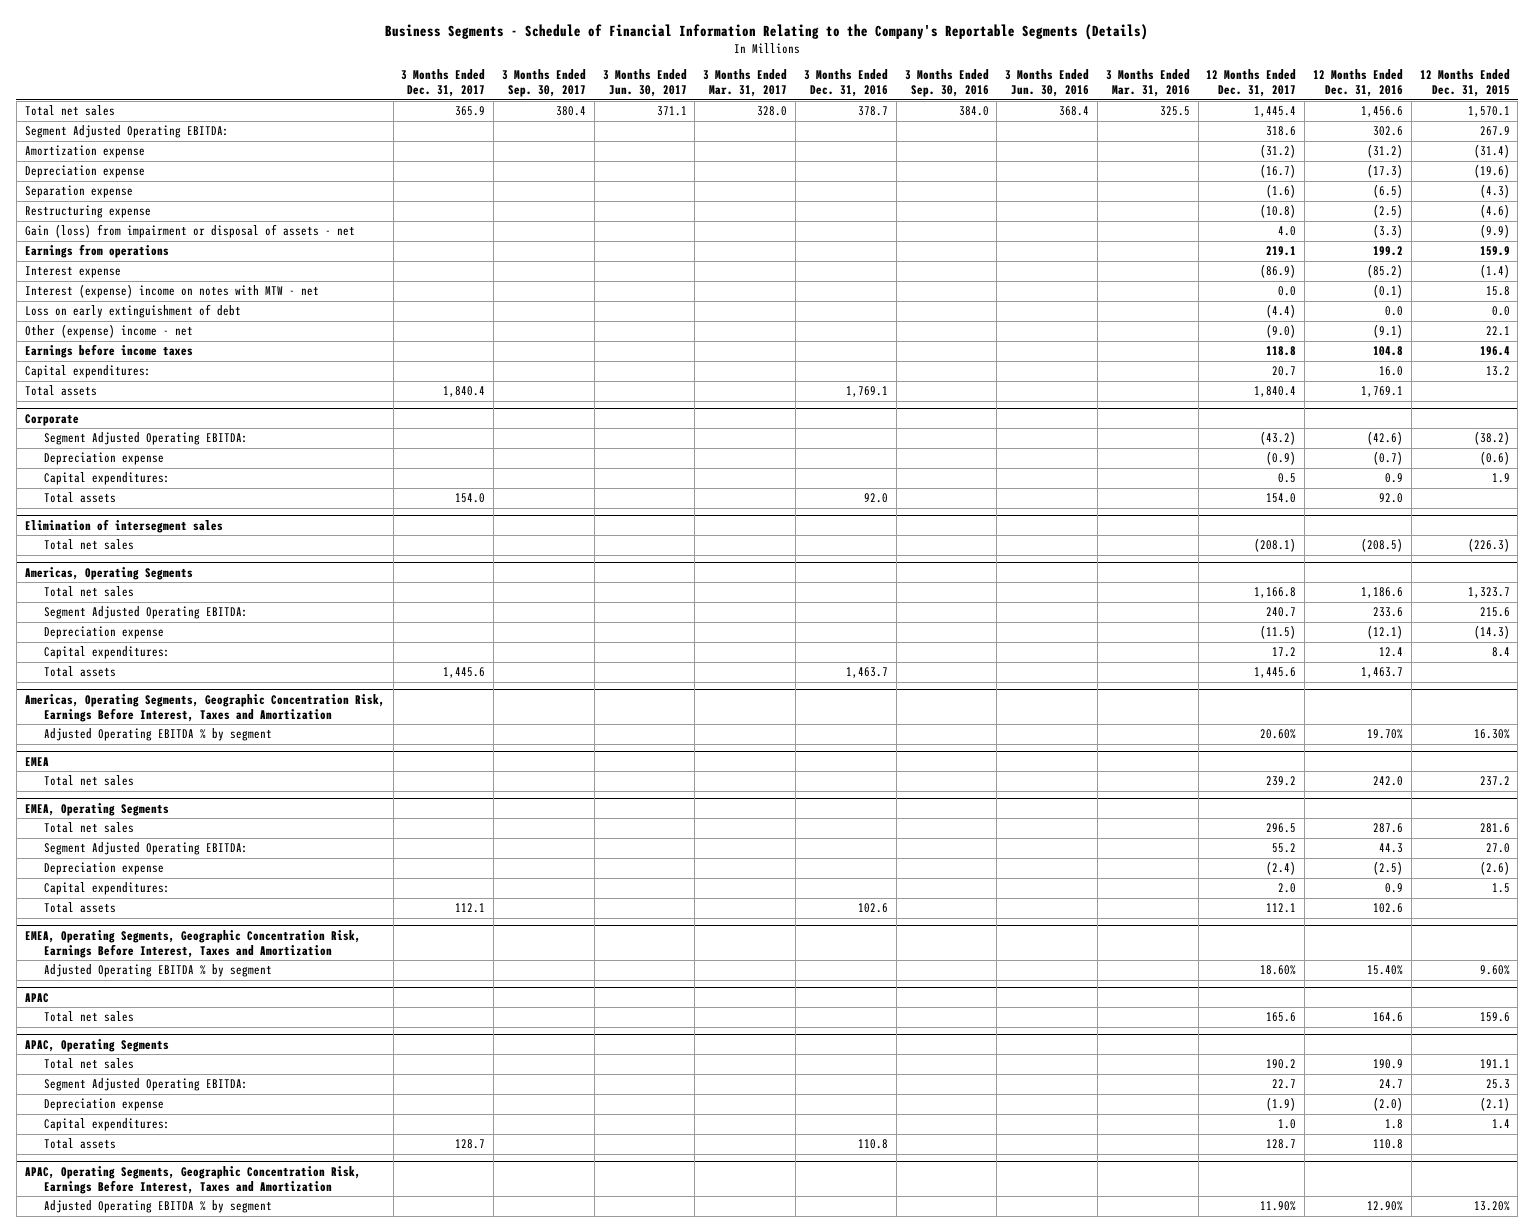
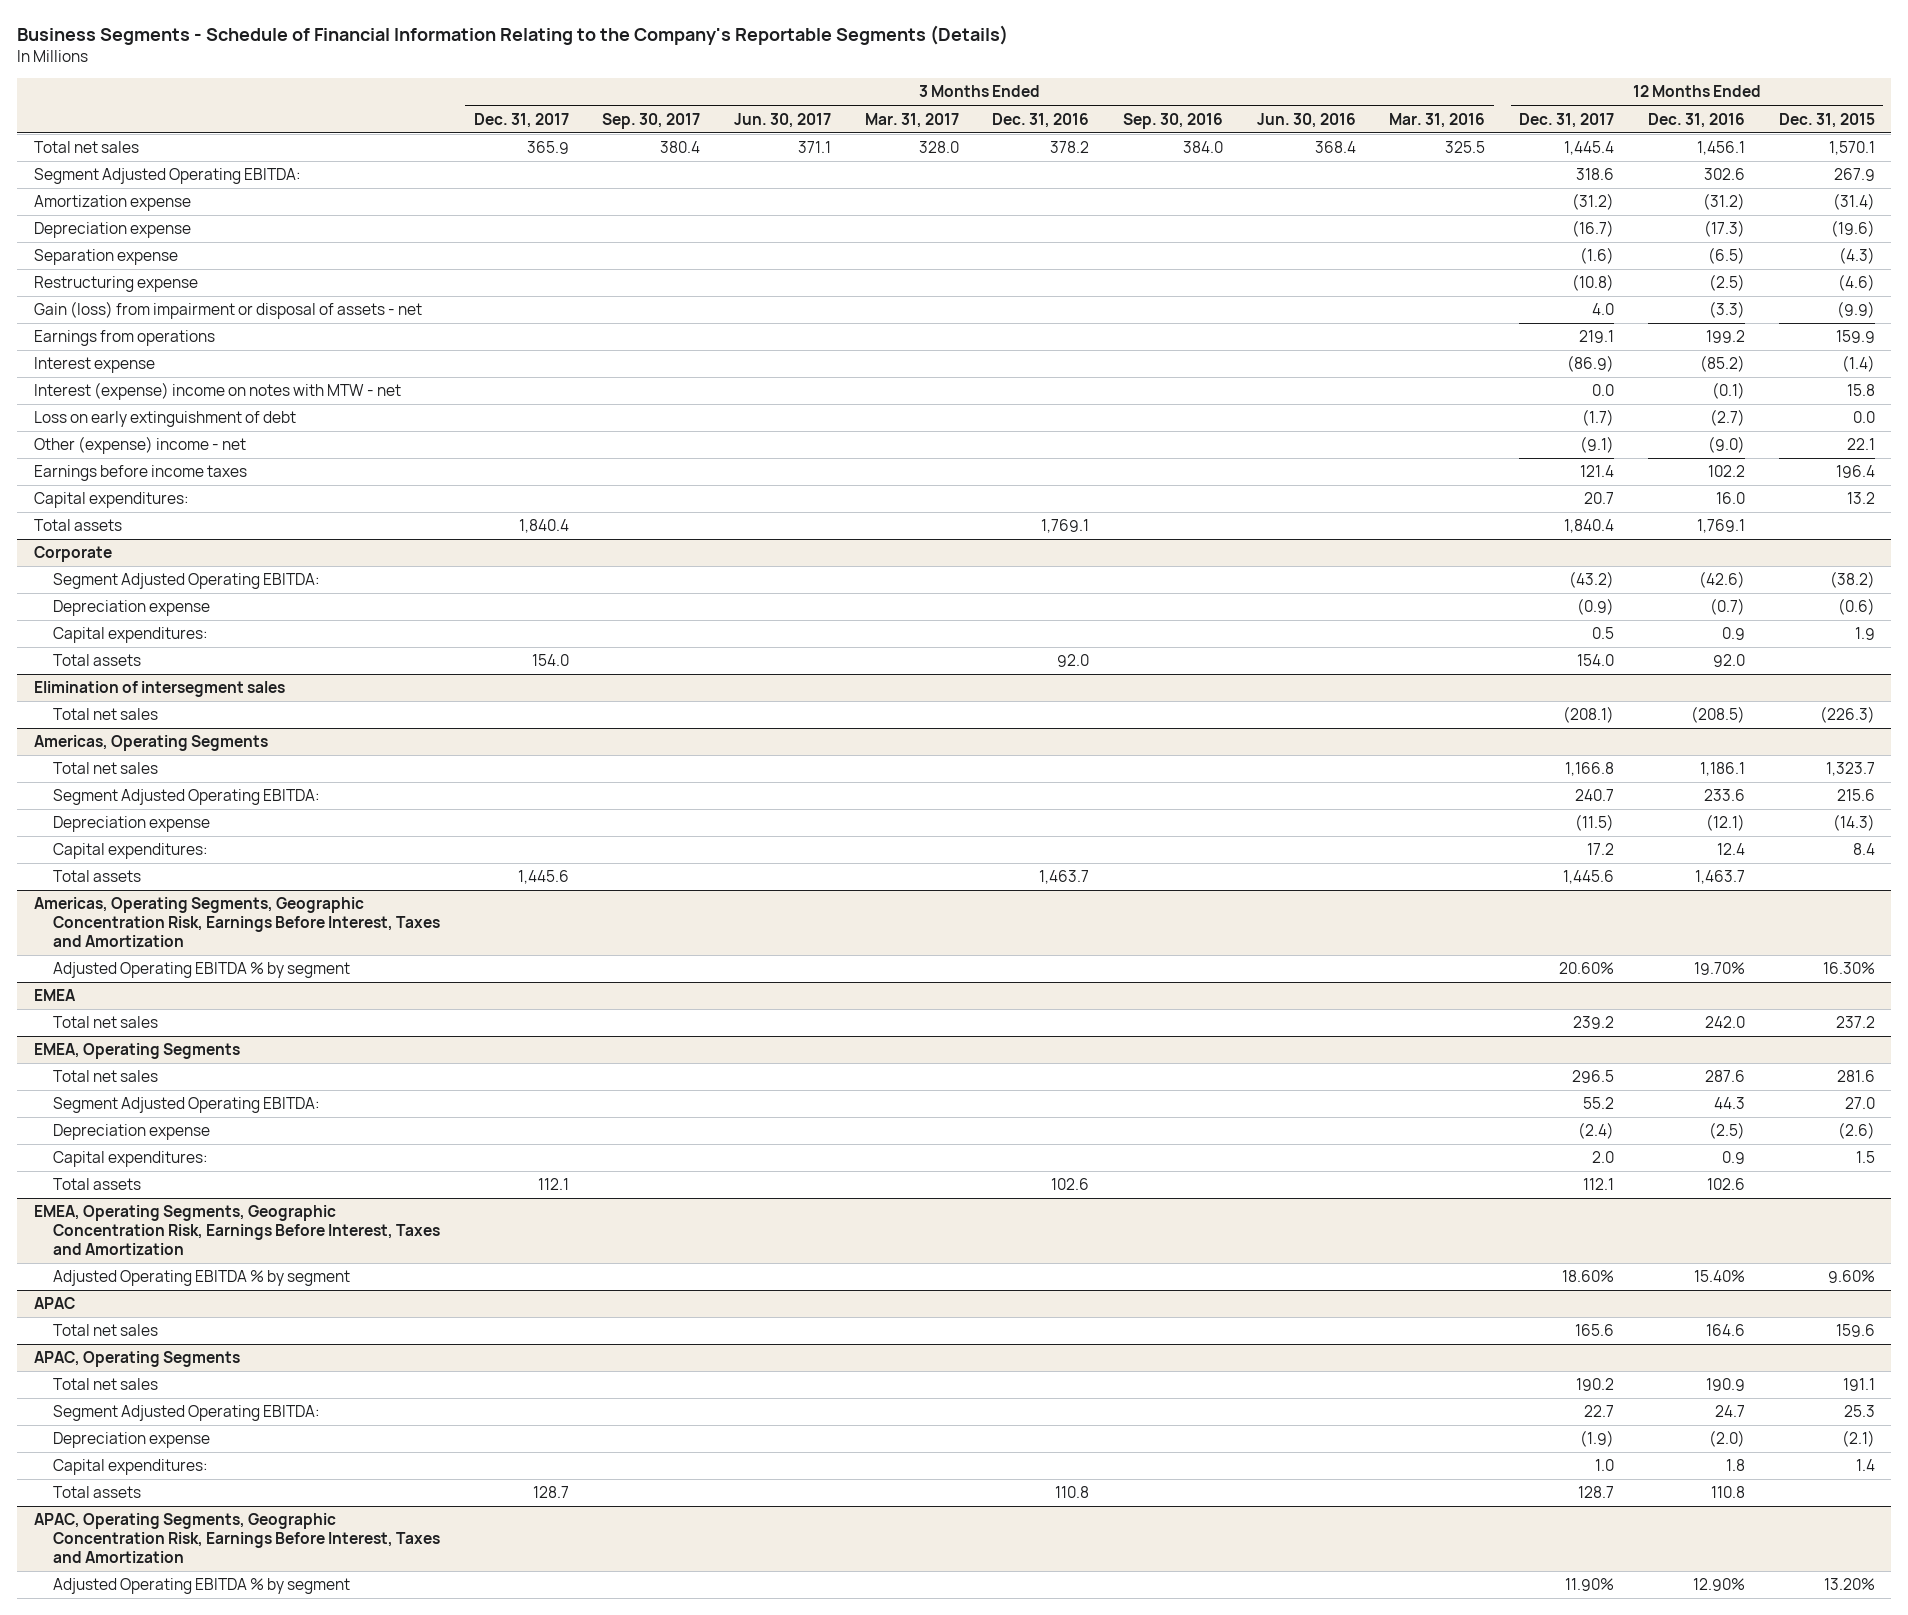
- Total net sales | 365.9 | 380.4 | 371.1 | 328.0 | 378.7 | 384.0 | 368.4 | 325.5 | 1,445.4 | 1,456.6 | 1,570.1
+ Total net sales | 365.9 | 380.4 | 371.1 | 328.0 | 378.2 | 384.0 | 368.4 | 325.5 | 1,445.4 | 1,456.1 | 1,570.1
- Loss on early extinguishment of debt | | | | | | | | | (4.4) | 0.0 | 0.0
- Other (expense) income - net | | | | | | | | | (9.0) | (9.1) | 22.1
- Earnings before income taxes | | | | | | | | | 118.8 | 104.8 | 196.4
+ Loss on early extinguishment of debt | | | | | | | | | (1.7) | (2.7) | 0.0
+ Other (expense) income - net | | | | | | | | | (9.1) | (9.0) | 22.1
+ Earnings before income taxes | | | | | | | | | 121.4 | 102.2 | 196.4
@ Americas, Operating Segments
- Total net sales | | | | | | | | | 1,166.8 | 1,186.6 | 1,323.7
+ Total net sales | | | | | | | | | 1,166.8 | 1,186.1 | 1,323.7

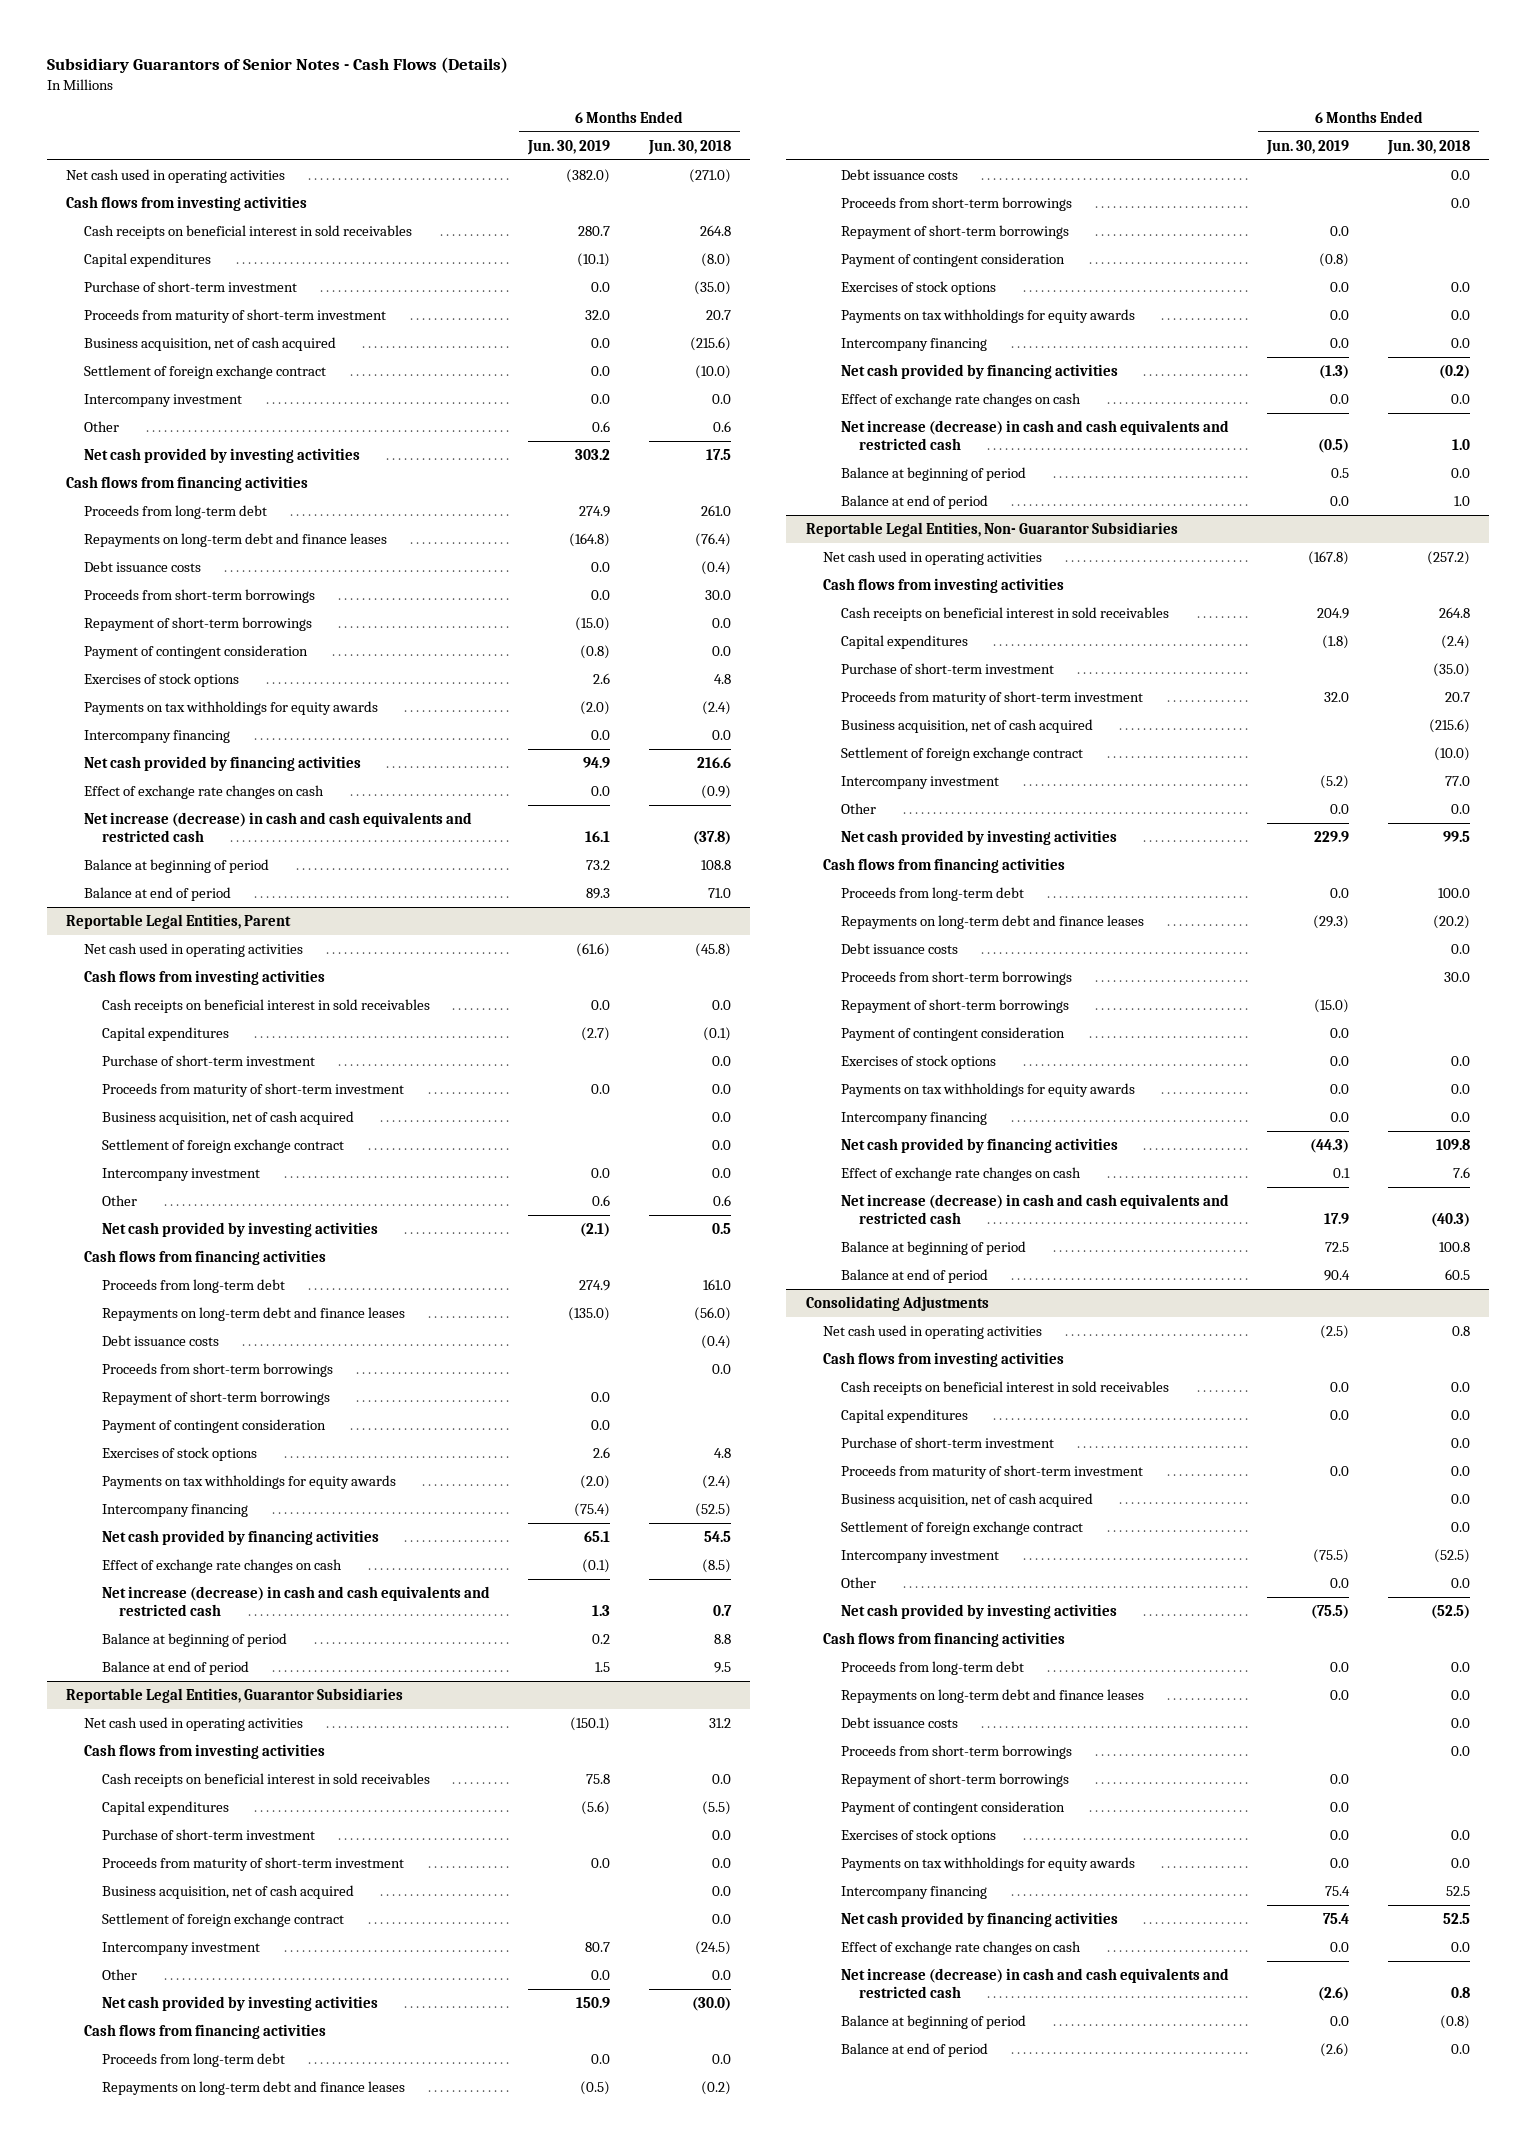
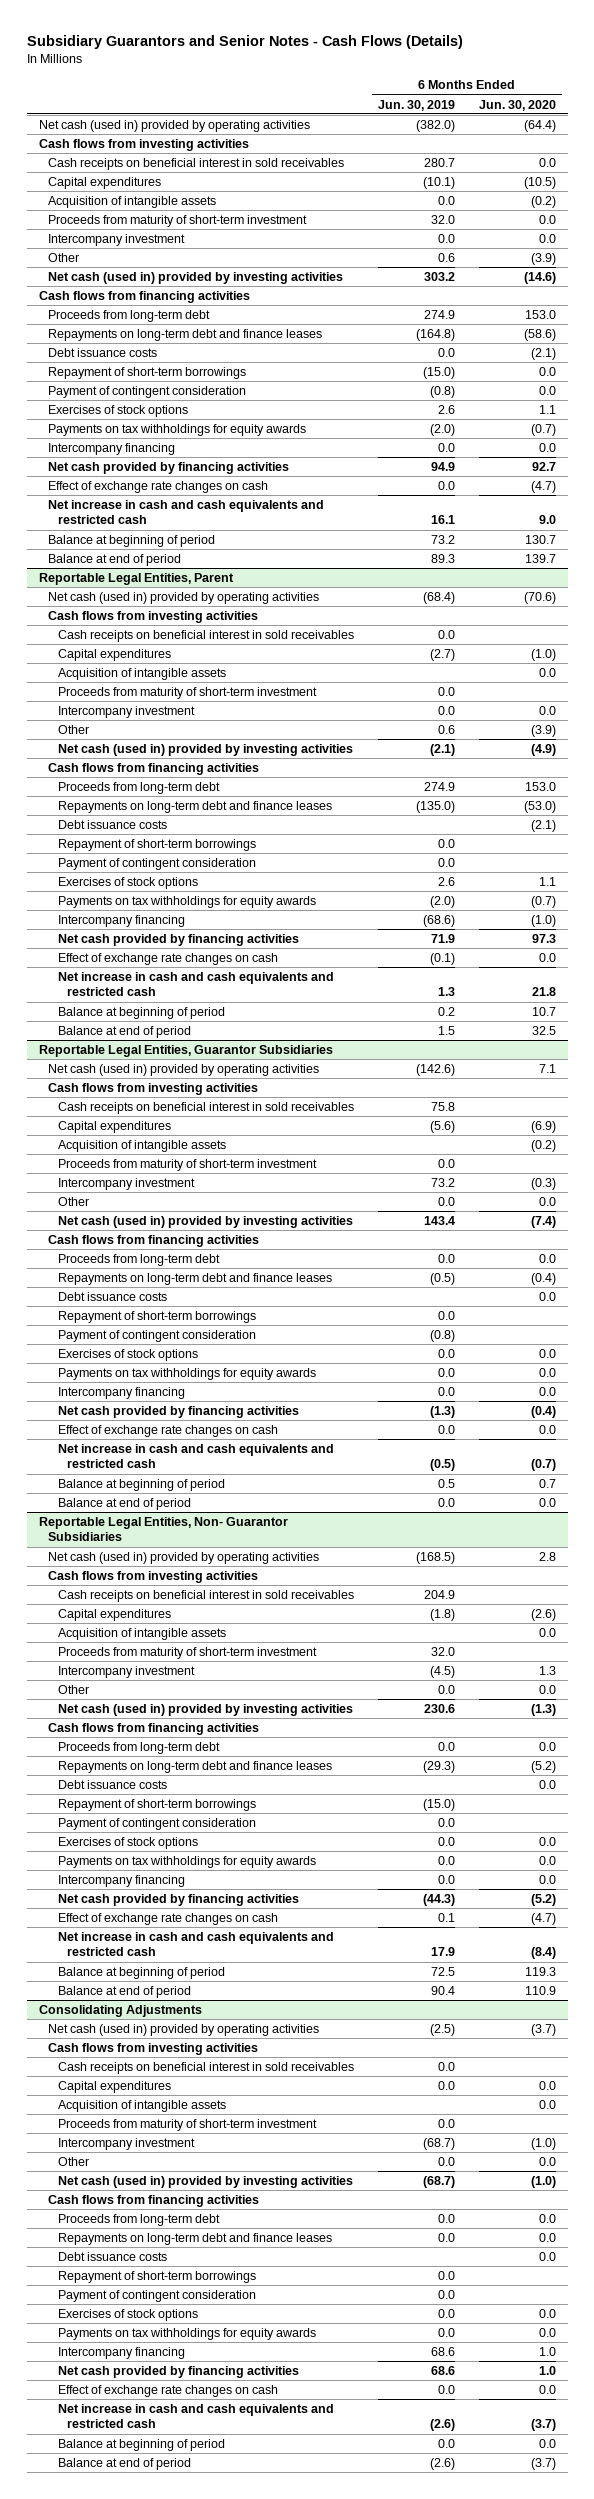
- Subsidiary Guarantors of Senior Notes - Cash Flows (Details)
+ Subsidiary Guarantors and Senior Notes - Cash Flows (Details)
- | 6 Months Ended Jun. 30, 2019 | 6 Months Ended Jun. 30, 2018
+ | 6 Months Ended Jun. 30, 2019 | 6 Months Ended Jun. 30, 2020
- Net cash used in operating activities | (382.0) | (271.0)
+ Net cash (used in) provided by operating activities | (382.0) | (64.4)
- Purchase of short-term investment | 0.0 | (35.0)
+ Acquisition of intangible assets | 0.0 | (0.2)
- Business acquisition, net of cash acquired | 0.0 | (215.6)
- Settlement of foreign exchange contract | 0.0 | (10.0)
- Net cash provided by investing activities | 303.2 | 17.5
+ Net cash (used in) provided by investing activities | 303.2 | (14.6)
- Proceeds from short-term borrowings | 0.0 | 30.0
- Net increase (decrease) in cash and cash equivalents and restricted cash | 16.1 | (37.8)
+ Net increase in cash and cash equivalents and restricted cash | 16.1 | 9.0
@ Reportable Legal Entities, Parent
- Net cash used in operating activities | (61.6) | (45.8)
+ Net cash (used in) provided by operating activities | (68.4) | (70.6)
- Purchase of short-term investment | | 0.0
+ Acquisition of intangible assets | | 0.0
- Business acquisition, net of cash acquired | | 0.0
- Settlement of foreign exchange contract | | 0.0
- Net cash provided by investing activities | (2.1) | 0.5
+ Net cash (used in) provided by investing activities | (2.1) | (4.9)
- Proceeds from short-term borrowings | | 0.0
- Intercompany financing | (75.4) | (52.5)
- Net cash provided by financing activities | 65.1 | 54.5
+ Intercompany financing | (68.6) | (1.0)
+ Net cash provided by financing activities | 71.9 | 97.3
- Net increase (decrease) in cash and cash equivalents and restricted cash | 1.3 | 0.7
+ Net increase in cash and cash equivalents and restricted cash | 1.3 | 21.8
@ Reportable Legal Entities, Guarantor Subsidiaries
- Net cash used in operating activities | (150.1) | 31.2
+ Net cash (used in) provided by operating activities | (142.6) | 7.1
- Purchase of short-term investment | | 0.0
+ Acquisition of intangible assets | | (0.2)
- Business acquisition, net of cash acquired | | 0.0
- Settlement of foreign exchange contract | | 0.0
- Intercompany investment | 80.7 | (24.5)
+ Intercompany investment | 73.2 | (0.3)
- Net cash provided by investing activities | 150.9 | (30.0)
+ Net cash (used in) provided by investing activities | 143.4 | (7.4)
- Proceeds from short-term borrowings | | 0.0
- Net increase (decrease) in cash and cash equivalents and restricted cash | (0.5) | 1.0
+ Net increase in cash and cash equivalents and restricted cash | (0.5) | (0.7)
@ Reportable Legal Entities, Non- Guarantor Subsidiaries
- Net cash used in operating activities | (167.8) | (257.2)
+ Net cash (used in) provided by operating activities | (168.5) | 2.8
- Purchase of short-term investment | | (35.0)
+ Acquisition of intangible assets | | 0.0
- Business acquisition, net of cash acquired | | (215.6)
- Settlement of foreign exchange contract | | (10.0)
- Intercompany investment | (5.2) | 77.0
+ Intercompany investment | (4.5) | 1.3
- Net cash provided by investing activities | 229.9 | 99.5
+ Net cash (used in) provided by investing activities | 230.6 | (1.3)
- Proceeds from short-term borrowings | | 30.0
- Net increase (decrease) in cash and cash equivalents and restricted cash | 17.9 | (40.3)
+ Net increase in cash and cash equivalents and restricted cash | 17.9 | (8.4)
@ Consolidating Adjustments
- Net cash used in operating activities | (2.5) | 0.8
+ Net cash (used in) provided by operating activities | (2.5) | (3.7)
- Purchase of short-term investment | | 0.0
+ Acquisition of intangible assets | | 0.0
- Business acquisition, net of cash acquired | | 0.0
- Settlement of foreign exchange contract | | 0.0
- Intercompany investment | (75.5) | (52.5)
+ Intercompany investment | (68.7) | (1.0)
- Net cash provided by investing activities | (75.5) | (52.5)
+ Net cash (used in) provided by investing activities | (68.7) | (1.0)
- Proceeds from short-term borrowings | | 0.0
- Intercompany financing | 75.4 | 52.5
- Net cash provided by financing activities | 75.4 | 52.5
+ Intercompany financing | 68.6 | 1.0
+ Net cash provided by financing activities | 68.6 | 1.0
- Net increase (decrease) in cash and cash equivalents and restricted cash | (2.6) | 0.8
+ Net increase in cash and cash equivalents and restricted cash | (2.6) | (3.7)

